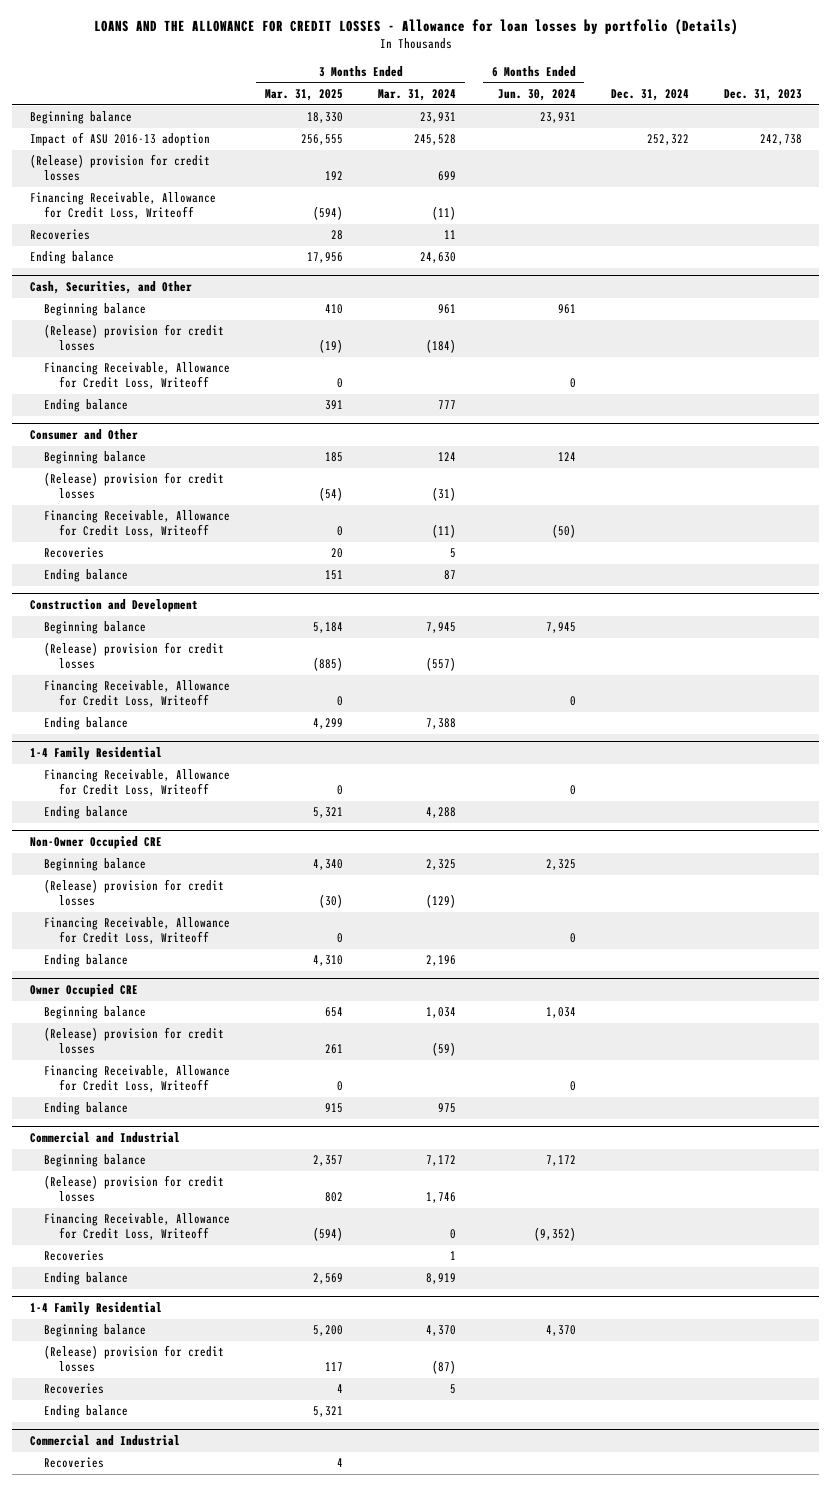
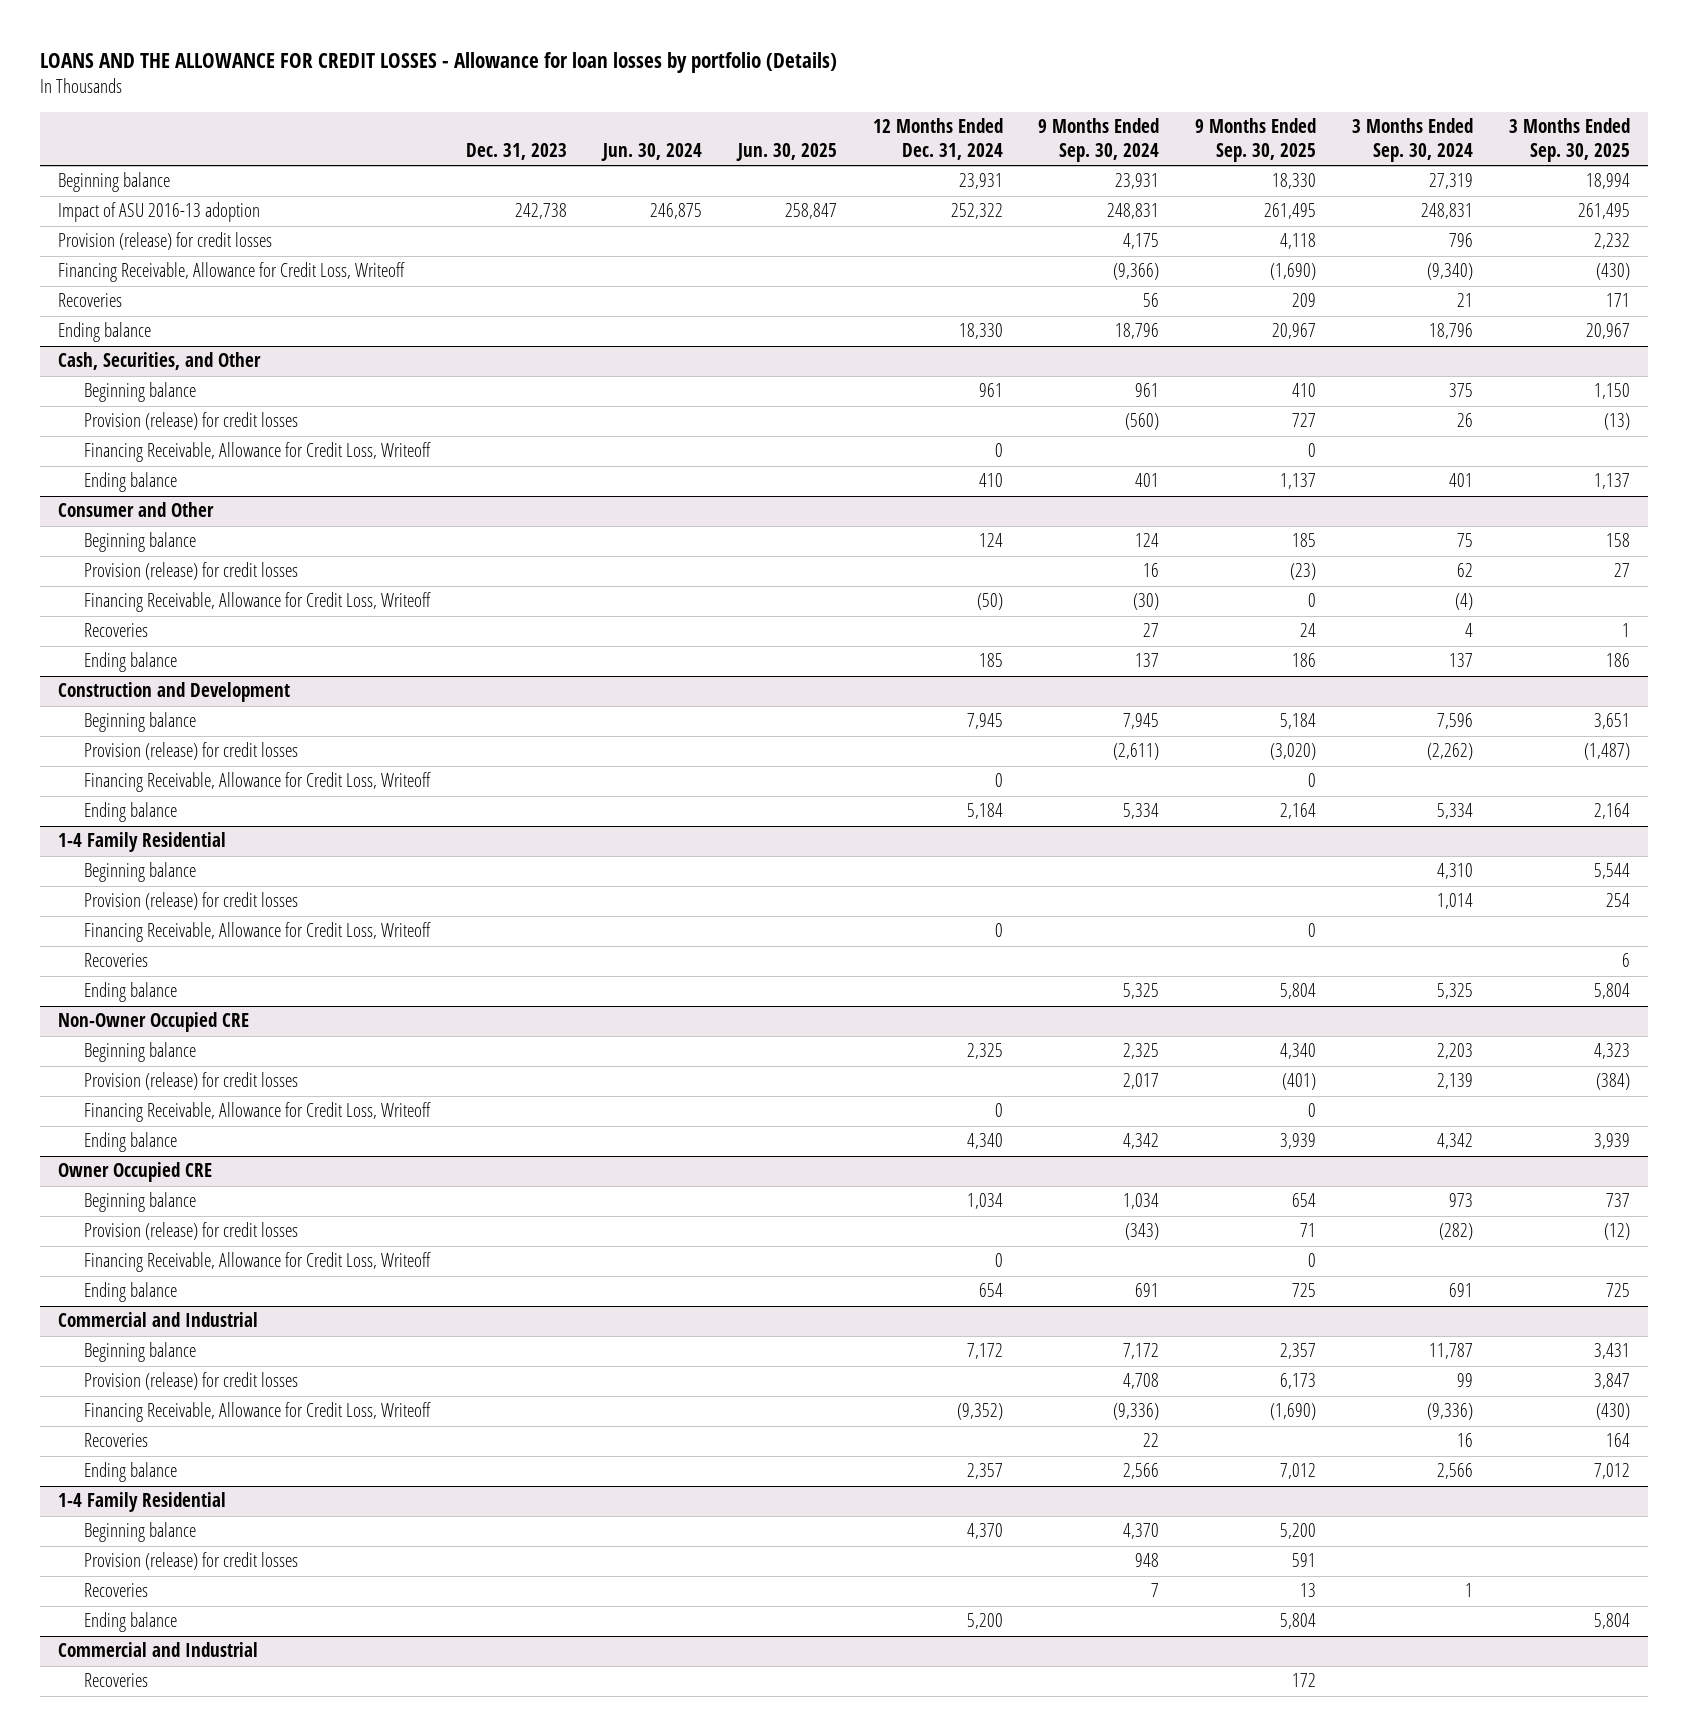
- | 3 Months Ended Mar. 31, 2025 | 3 Months Ended Mar. 31, 2024 | 6 Months Ended Jun. 30, 2024 | Dec. 31, 2024 | Dec. 31, 2023
+ | Dec. 31, 2023 | Jun. 30, 2024 | Jun. 30, 2025 | 12 Months Ended Dec. 31, 2024 | 9 Months Ended Sep. 30, 2024 | 9 Months Ended Sep. 30, 2025 | 3 Months Ended Sep. 30, 2024 | 3 Months Ended Sep. 30, 2025
- (Release) provision for credit losses | 192 | 699 | | |
+ Provision (release) for credit losses | | | | | 4,175 | 4,118 | 796 | 2,232
@ Cash, Securities, and Other
- (Release) provision for credit losses | (19) | (184) | | |
+ Provision (release) for credit losses | | | | | (560) | 727 | 26 | (13)
@ Consumer and Other
- (Release) provision for credit losses | (54) | (31) | | |
+ Provision (release) for credit losses | | | | | 16 | (23) | 62 | 27
@ Construction and Development
- (Release) provision for credit losses | (885) | (557) | | |
+ Provision (release) for credit losses | | | | | (2,611) | (3,020) | (2,262) | (1,487)
@ 1-4 Family Residential
+ Beginning balance | | | | | | | 4,310 | 5,544
+ Provision (release) for credit losses | | | | | | | 1,014 | 254
+ Recoveries | | | | | | | | 6
@ Non-Owner Occupied CRE
- (Release) provision for credit losses | (30) | (129) | | |
+ Provision (release) for credit losses | | | | | 2,017 | (401) | 2,139 | (384)
@ Owner Occupied CRE
- (Release) provision for credit losses | 261 | (59) | | |
+ Provision (release) for credit losses | | | | | (343) | 71 | (282) | (12)
@ Commercial and Industrial
- (Release) provision for credit losses | 802 | 1,746 | | |
+ Provision (release) for credit losses | | | | | 4,708 | 6,173 | 99 | 3,847
@ 1-4 Family Residential
- (Release) provision for credit losses | 117 | (87) | | |
+ Provision (release) for credit losses | | | | | 948 | 591 | |

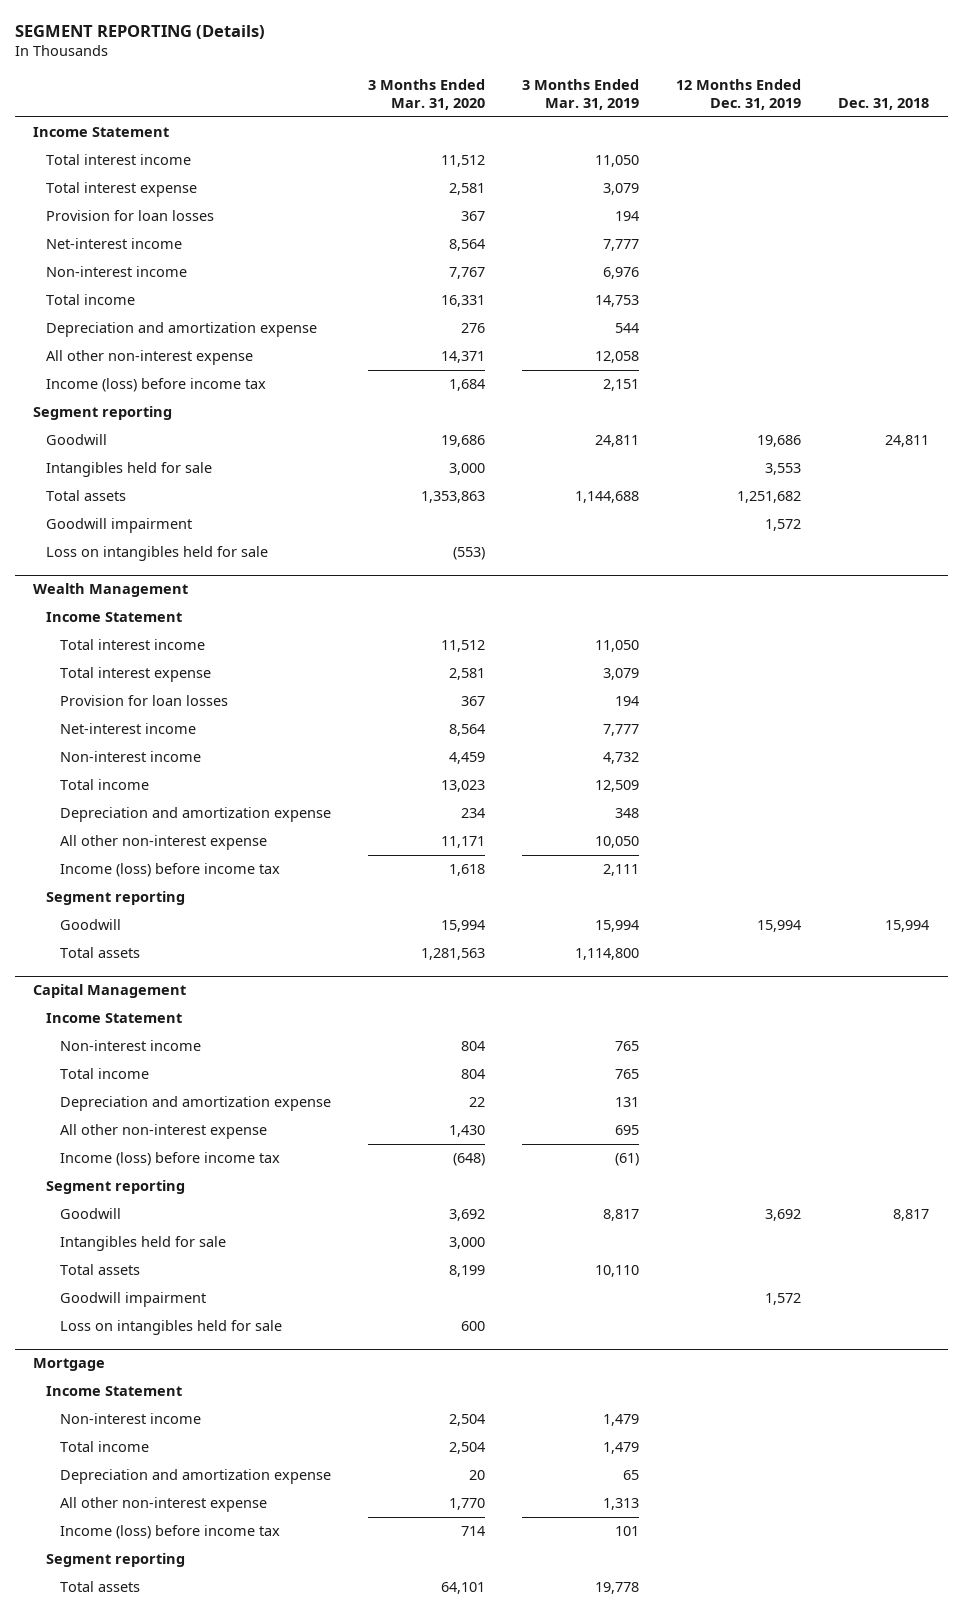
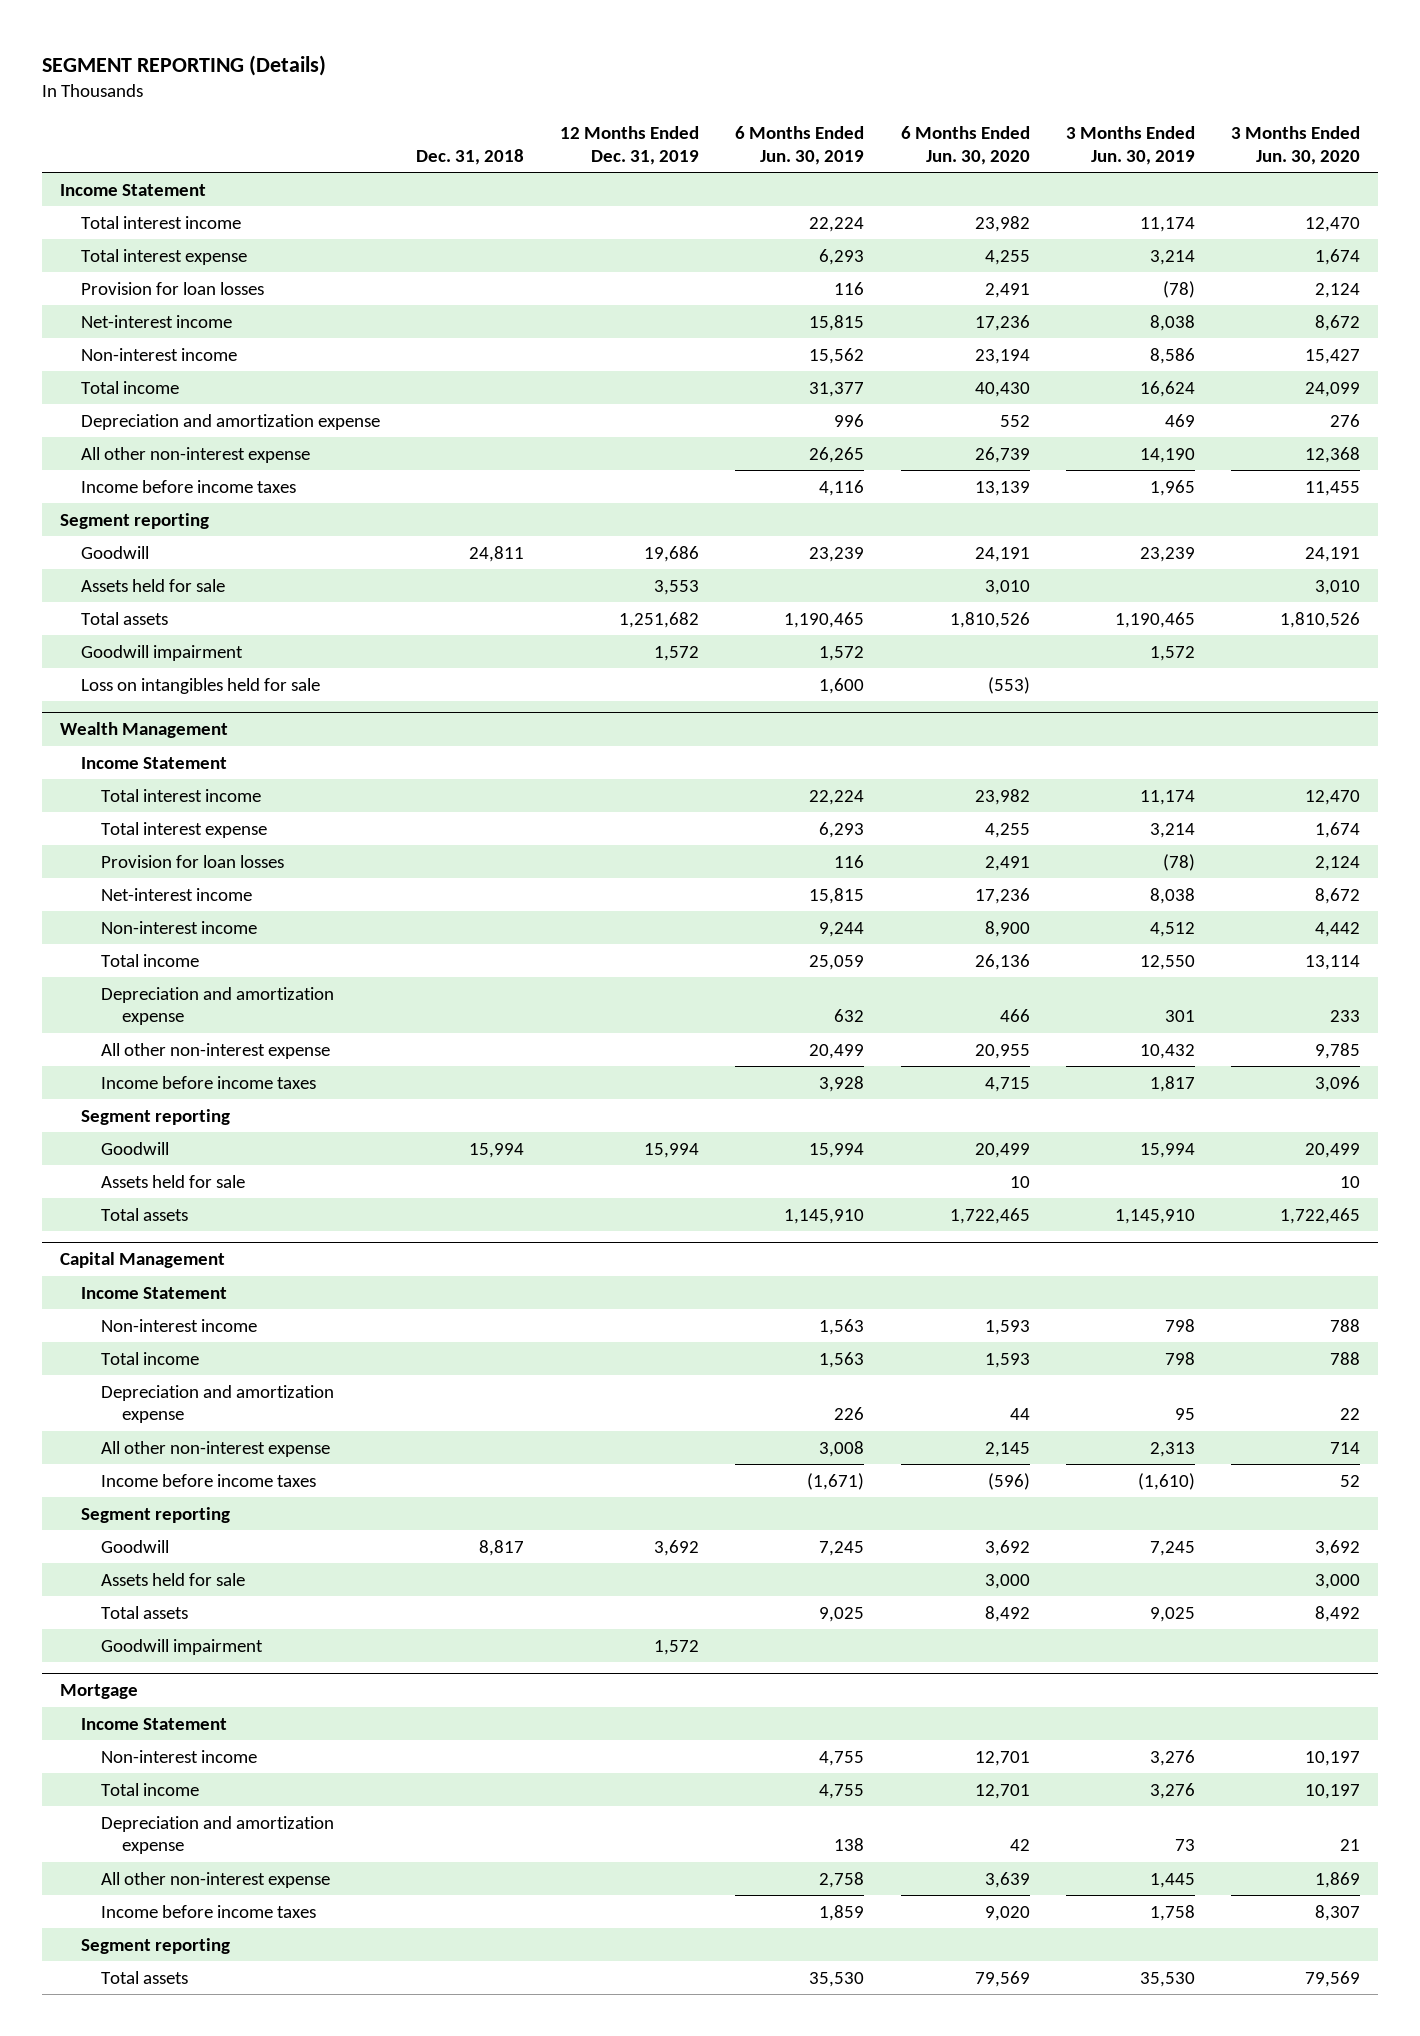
- | 3 Months Ended Mar. 31, 2020 | 3 Months Ended Mar. 31, 2019 | 12 Months Ended Dec. 31, 2019 | Dec. 31, 2018
+ | Dec. 31, 2018 | 12 Months Ended Dec. 31, 2019 | 6 Months Ended Jun. 30, 2019 | 6 Months Ended Jun. 30, 2020 | 3 Months Ended Jun. 30, 2019 | 3 Months Ended Jun. 30, 2020
- Income (loss) before income tax | 1,684 | 2,151 | |
+ Income before income taxes | | | 4,116 | 13,139 | 1,965 | 11,455
- Intangibles held for sale | 3,000 | | 3,553 |
+ Assets held for sale | | 3,553 | | 3,010 | | 3,010
@ Wealth Management
- Income (loss) before income tax | 1,618 | 2,111 | |
+ Income before income taxes | | | 3,928 | 4,715 | 1,817 | 3,096
+ Assets held for sale | | | | 10 | | 10
@ Capital Management
- Income (loss) before income tax | (648) | (61) | |
+ Income before income taxes | | | (1,671) | (596) | (1,610) | 52
- Intangibles held for sale | 3,000 | | |
+ Assets held for sale | | | | 3,000 | | 3,000
- Loss on intangibles held for sale | 600 | | |
@ Mortgage
- Income (loss) before income tax | 714 | 101 | |
+ Income before income taxes | | | 1,859 | 9,020 | 1,758 | 8,307

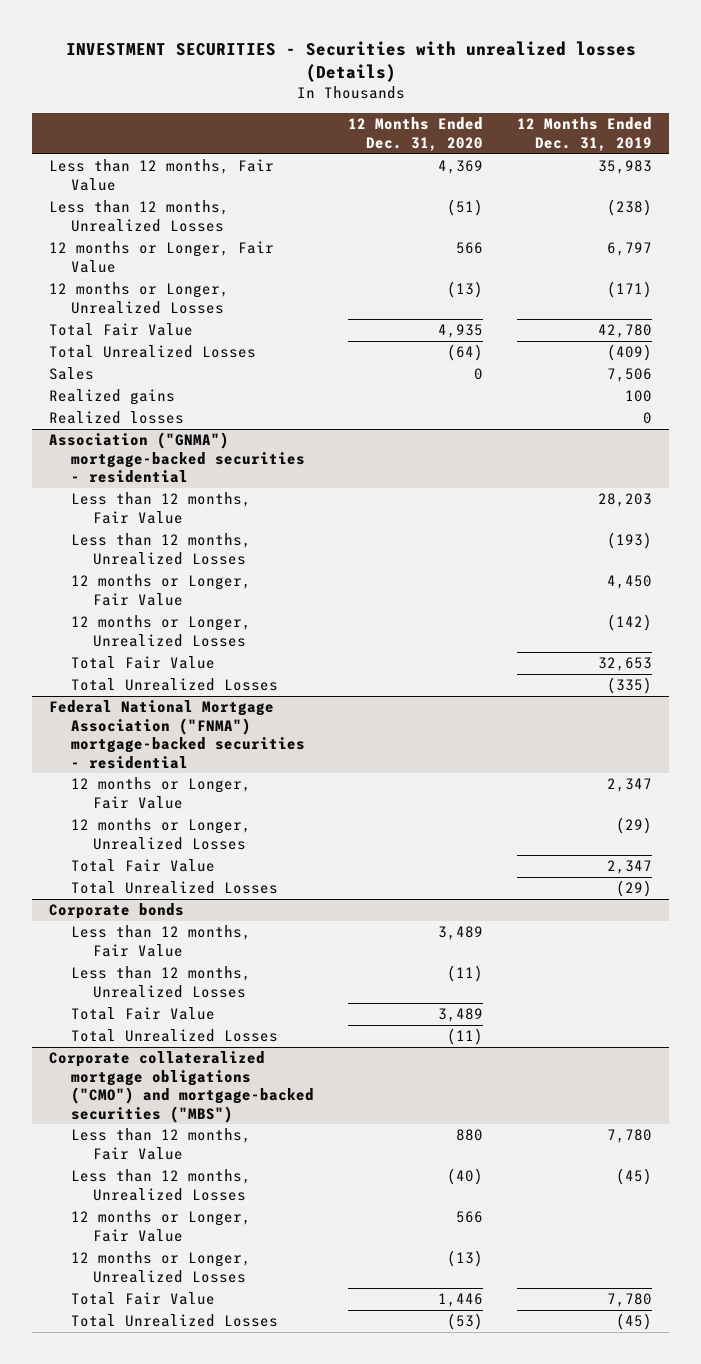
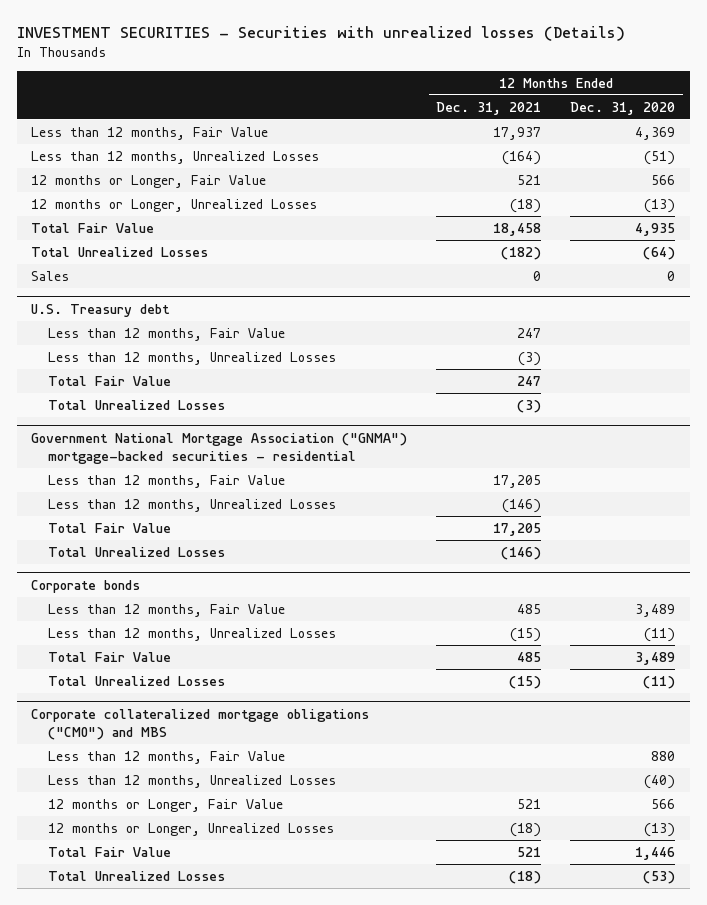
- | 12 Months Ended Dec. 31, 2020 | 12 Months Ended Dec. 31, 2019
+ | 12 Months Ended Dec. 31, 2021 | 12 Months Ended Dec. 31, 2020
- Realized gains | | 100
- Realized losses | | 0
- Association ("GNMA") mortgage-backed securities - residential
+ U.S. Treasury debt
+ Less than 12 months, Fair Value | 247 |
+ Less than 12 months, Unrealized Losses | (3) |
+ Total Fair Value | 247 |
+ Total Unrealized Losses | (3) |
+ Government National Mortgage Association ("GNMA") mortgage-backed securities - residential
- 12 months or Longer, Fair Value | | 4,450
- 12 months or Longer, Unrealized Losses | | (142)
- Federal National Mortgage Association ("FNMA") mortgage-backed securities - residential
- 12 months or Longer, Fair Value | | 2,347
- 12 months or Longer, Unrealized Losses | | (29)
- Total Fair Value | | 2,347
- Total Unrealized Losses | | (29)
- Corporate collateralized mortgage obligations ("CMO") and mortgage-backed securities ("MBS")
+ Corporate collateralized mortgage obligations ("CMO") and MBS

